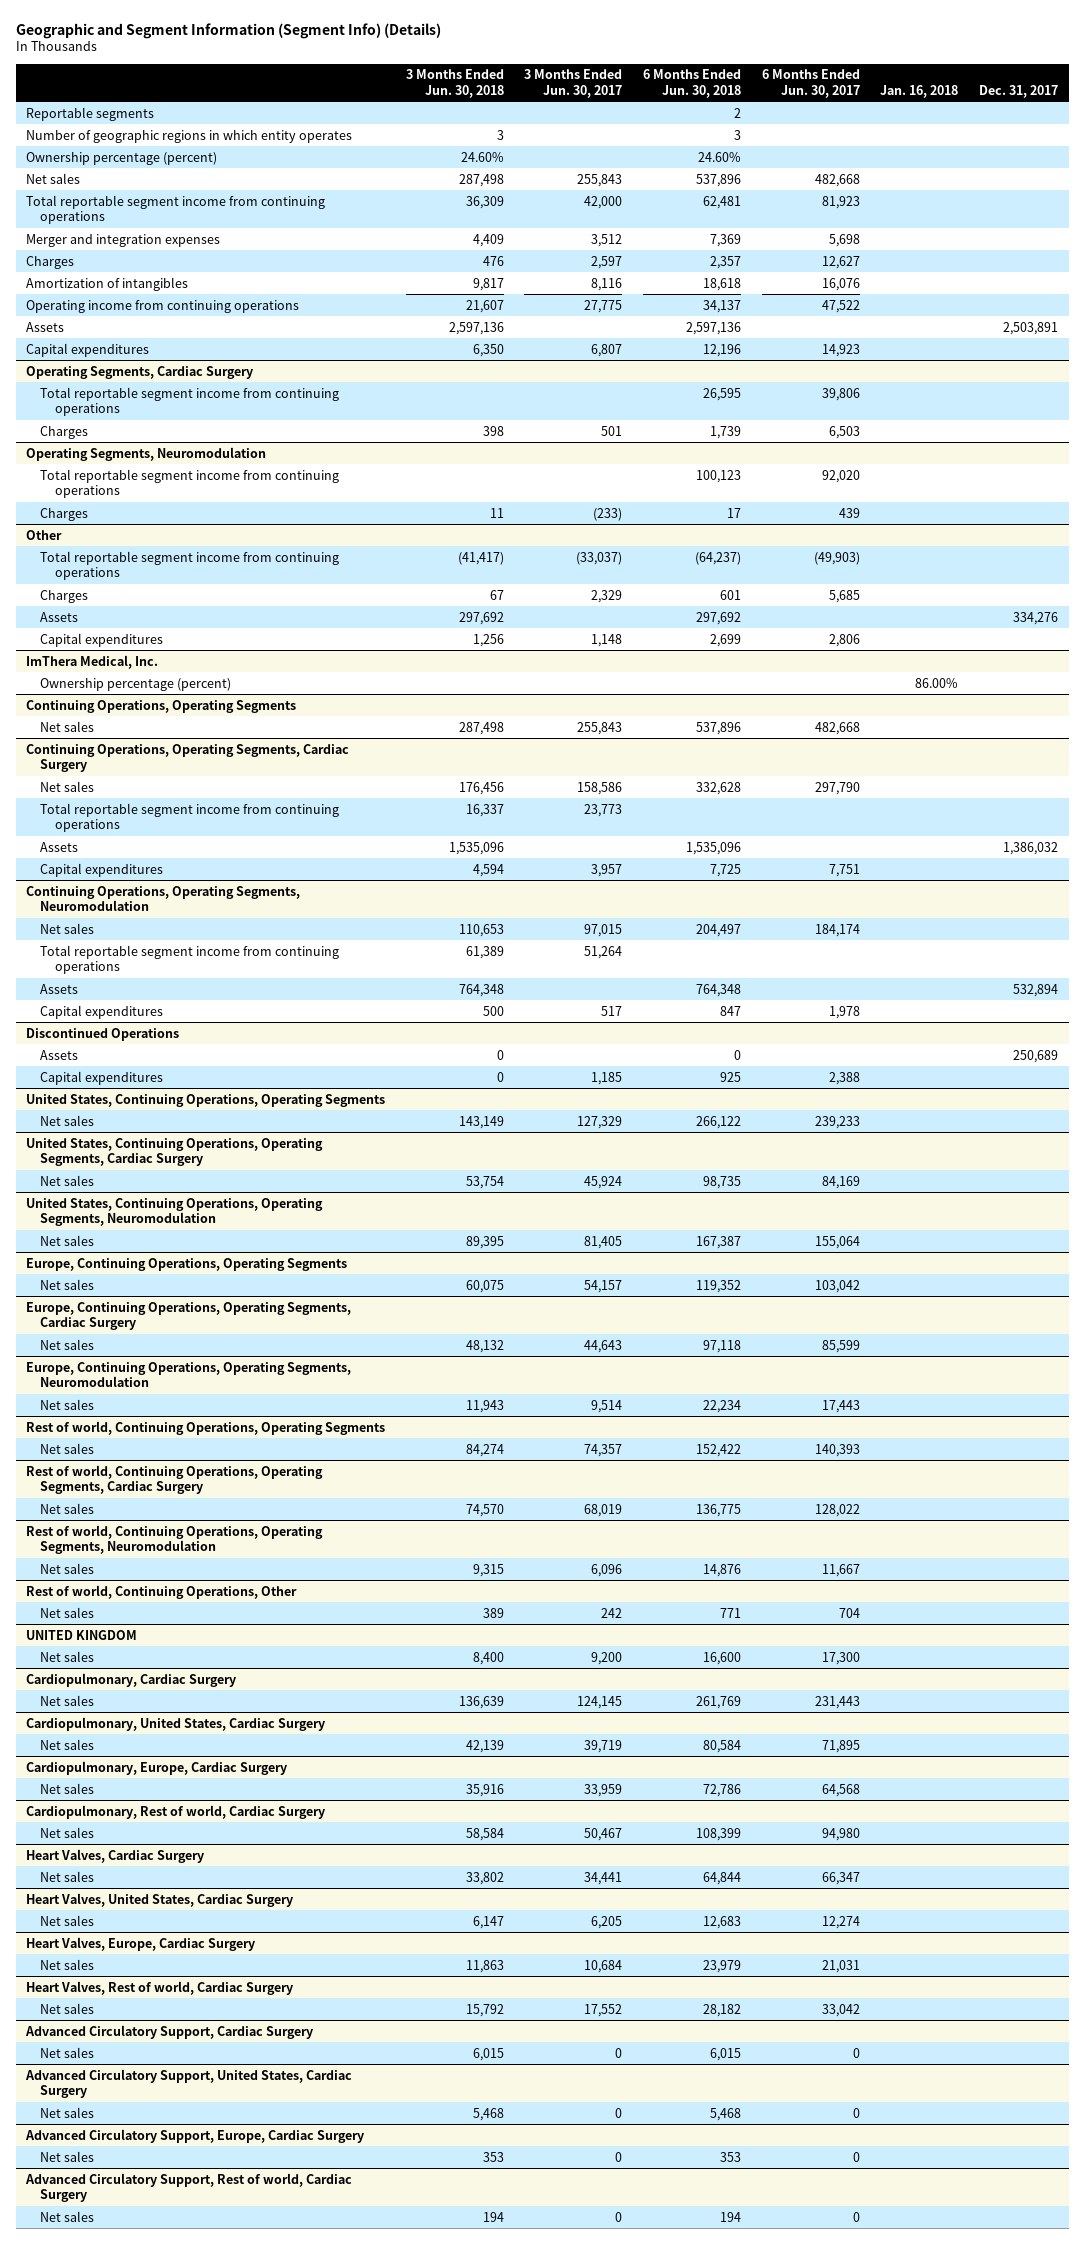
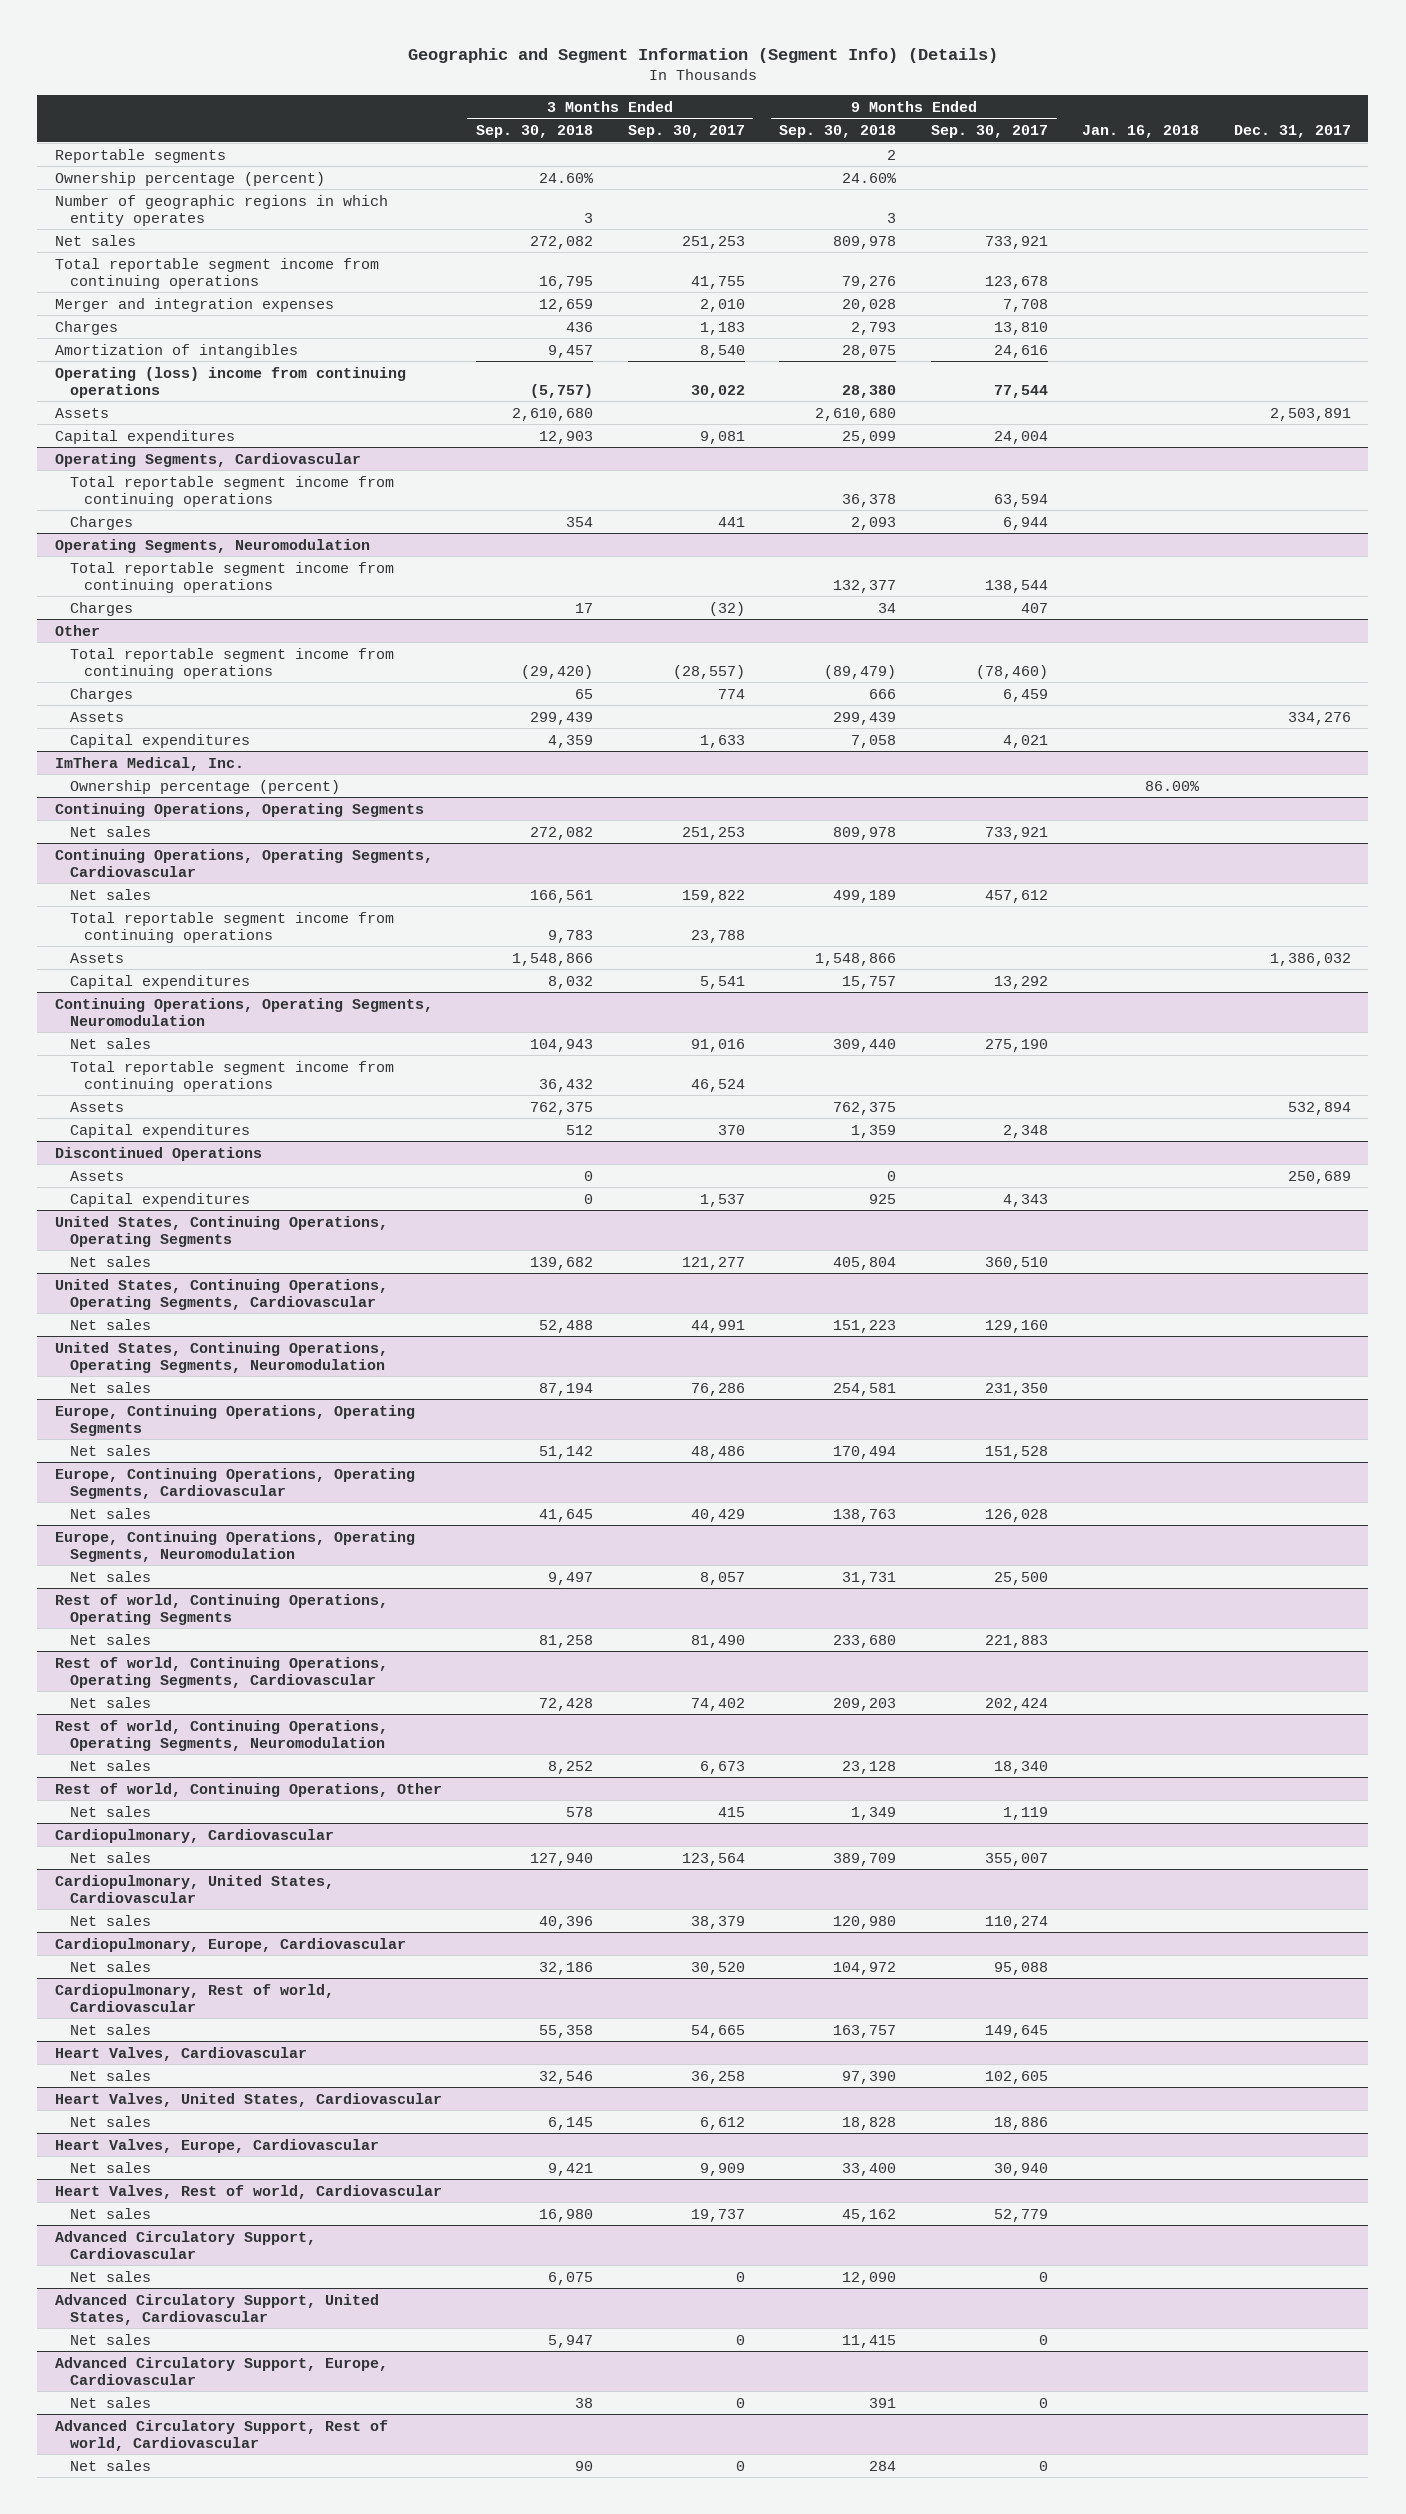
- | 3 Months Ended Jun. 30, 2018 | 3 Months Ended Jun. 30, 2017 | 6 Months Ended Jun. 30, 2018 | 6 Months Ended Jun. 30, 2017 | Jan. 16, 2018 | Dec. 31, 2017
+ | 3 Months Ended Sep. 30, 2018 | 3 Months Ended Sep. 30, 2017 | 9 Months Ended Sep. 30, 2018 | 9 Months Ended Sep. 30, 2017 | Jan. 16, 2018 | Dec. 31, 2017
moved down: Number of geographic regions in which entity operates | 3 | | 3 | | |
- Operating income from continuing operations | 21,607 | 27,775 | 34,137 | 47,522 | |
+ Operating (loss) income from continuing operations | (5,757) | 30,022 | 28,380 | 77,544 | |
- Operating Segments, Cardiac Surgery
- Total reportable segment income from continuing operations | | | 26,595 | 39,806 | |
- Charges | 398 | 501 | 1,739 | 6,503 | |
+ Operating Segments, Cardiovascular
+ Total reportable segment income from continuing operations | | | 36,378 | 63,594 | |
+ Charges | 354 | 441 | 2,093 | 6,944 | |
- Continuing Operations, Operating Segments, Cardiac Surgery
+ Continuing Operations, Operating Segments, Cardiovascular
- United States, Continuing Operations, Operating Segments, Cardiac Surgery
+ United States, Continuing Operations, Operating Segments, Cardiovascular
- Europe, Continuing Operations, Operating Segments, Cardiac Surgery
+ Europe, Continuing Operations, Operating Segments, Cardiovascular
- Rest of world, Continuing Operations, Operating Segments, Cardiac Surgery
+ Rest of world, Continuing Operations, Operating Segments, Cardiovascular
- UNITED KINGDOM
- Net sales | 8,400 | 9,200 | 16,600 | 17,300 | |
- Cardiopulmonary, Cardiac Surgery
- Net sales | 136,639 | 124,145 | 261,769 | 231,443 | |
- Cardiopulmonary, United States, Cardiac Surgery
+ Cardiopulmonary, Cardiovascular
+ Net sales | 127,940 | 123,564 | 389,709 | 355,007 | |
+ Cardiopulmonary, United States, Cardiovascular
- Cardiopulmonary, Europe, Cardiac Surgery
- Net sales | 35,916 | 33,959 | 72,786 | 64,568 | |
- Cardiopulmonary, Rest of world, Cardiac Surgery
+ Cardiopulmonary, Europe, Cardiovascular
+ Net sales | 32,186 | 30,520 | 104,972 | 95,088 | |
+ Cardiopulmonary, Rest of world, Cardiovascular
- Heart Valves, Cardiac Surgery
- Net sales | 33,802 | 34,441 | 64,844 | 66,347 | |
- Heart Valves, United States, Cardiac Surgery
+ Heart Valves, Cardiovascular
+ Net sales | 32,546 | 36,258 | 97,390 | 102,605 | |
+ Heart Valves, United States, Cardiovascular
- Heart Valves, Europe, Cardiac Surgery
+ Heart Valves, Europe, Cardiovascular
- Heart Valves, Rest of world, Cardiac Surgery
+ Heart Valves, Rest of world, Cardiovascular
- Advanced Circulatory Support, Cardiac Surgery
+ Advanced Circulatory Support, Cardiovascular
- Advanced Circulatory Support, United States, Cardiac Surgery
+ Advanced Circulatory Support, United States, Cardiovascular
- Advanced Circulatory Support, Europe, Cardiac Surgery
+ Advanced Circulatory Support, Europe, Cardiovascular
- Advanced Circulatory Support, Rest of world, Cardiac Surgery
+ Advanced Circulatory Support, Rest of world, Cardiovascular

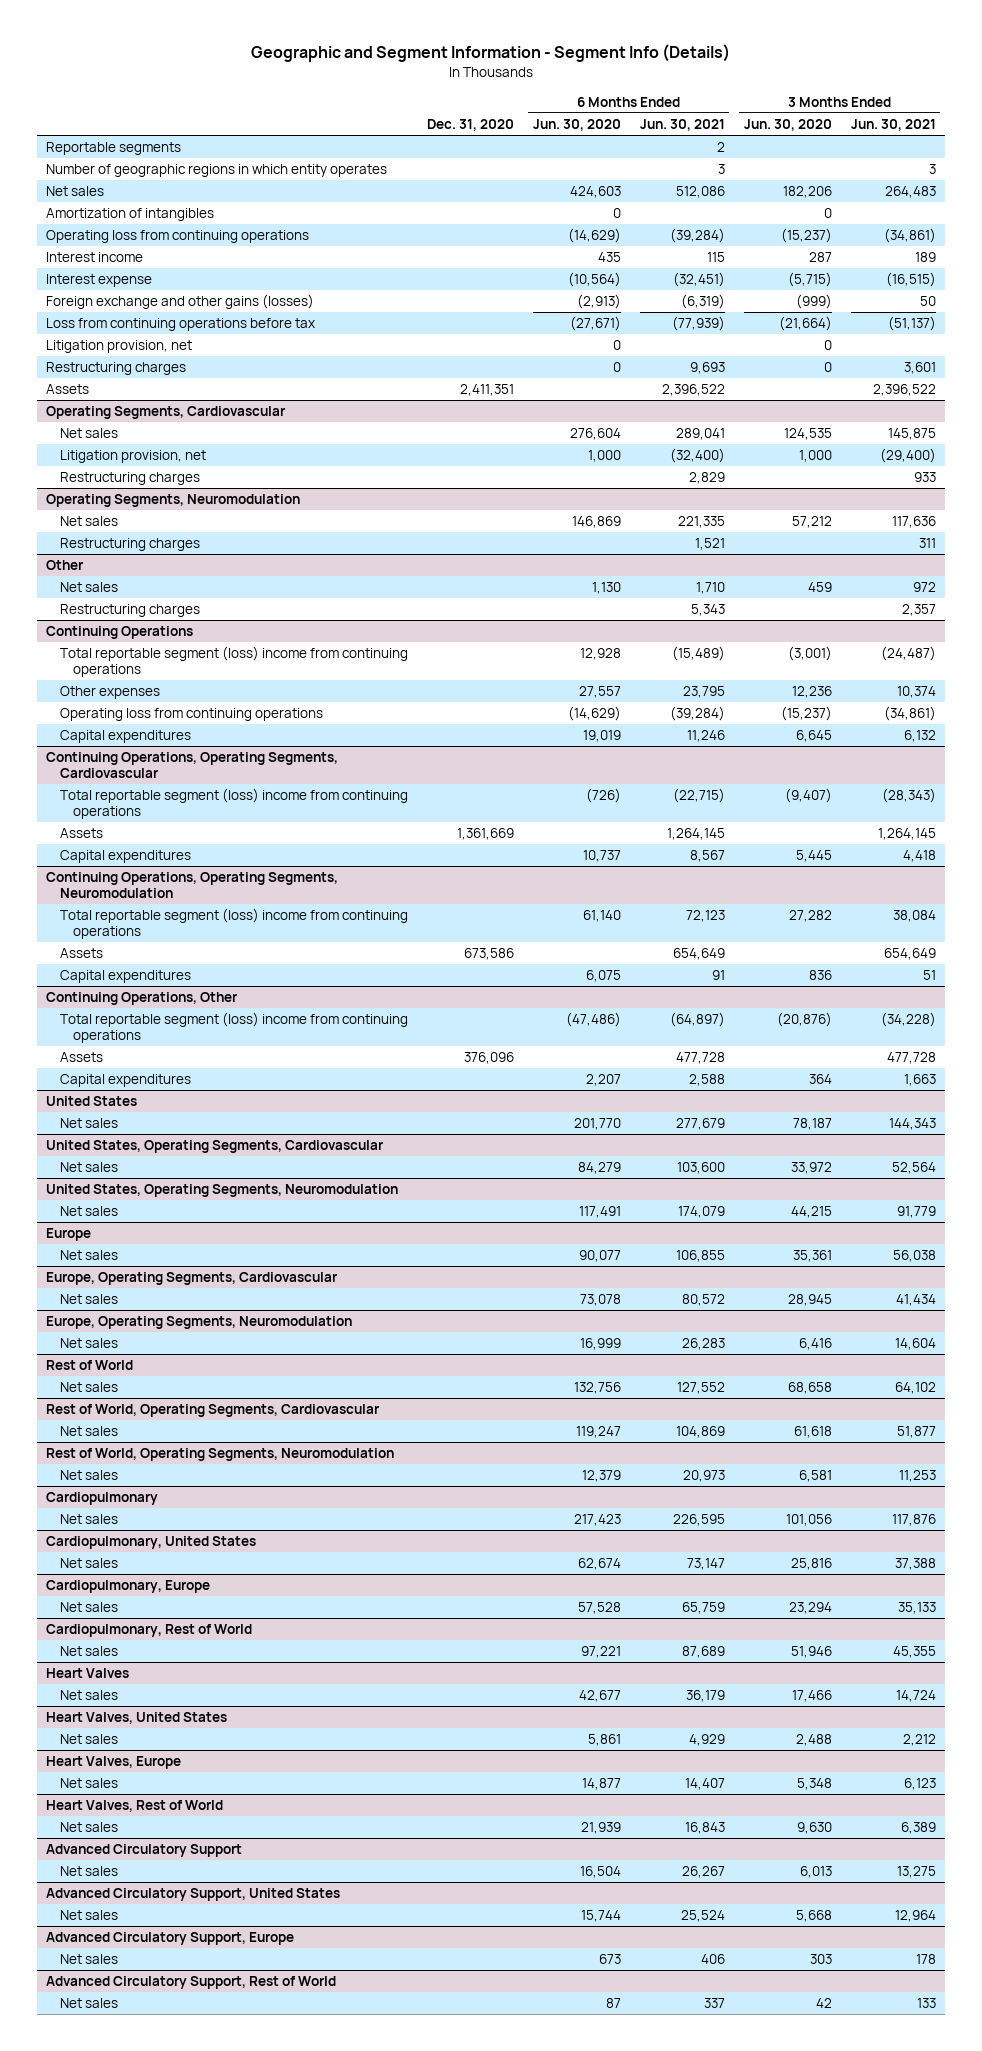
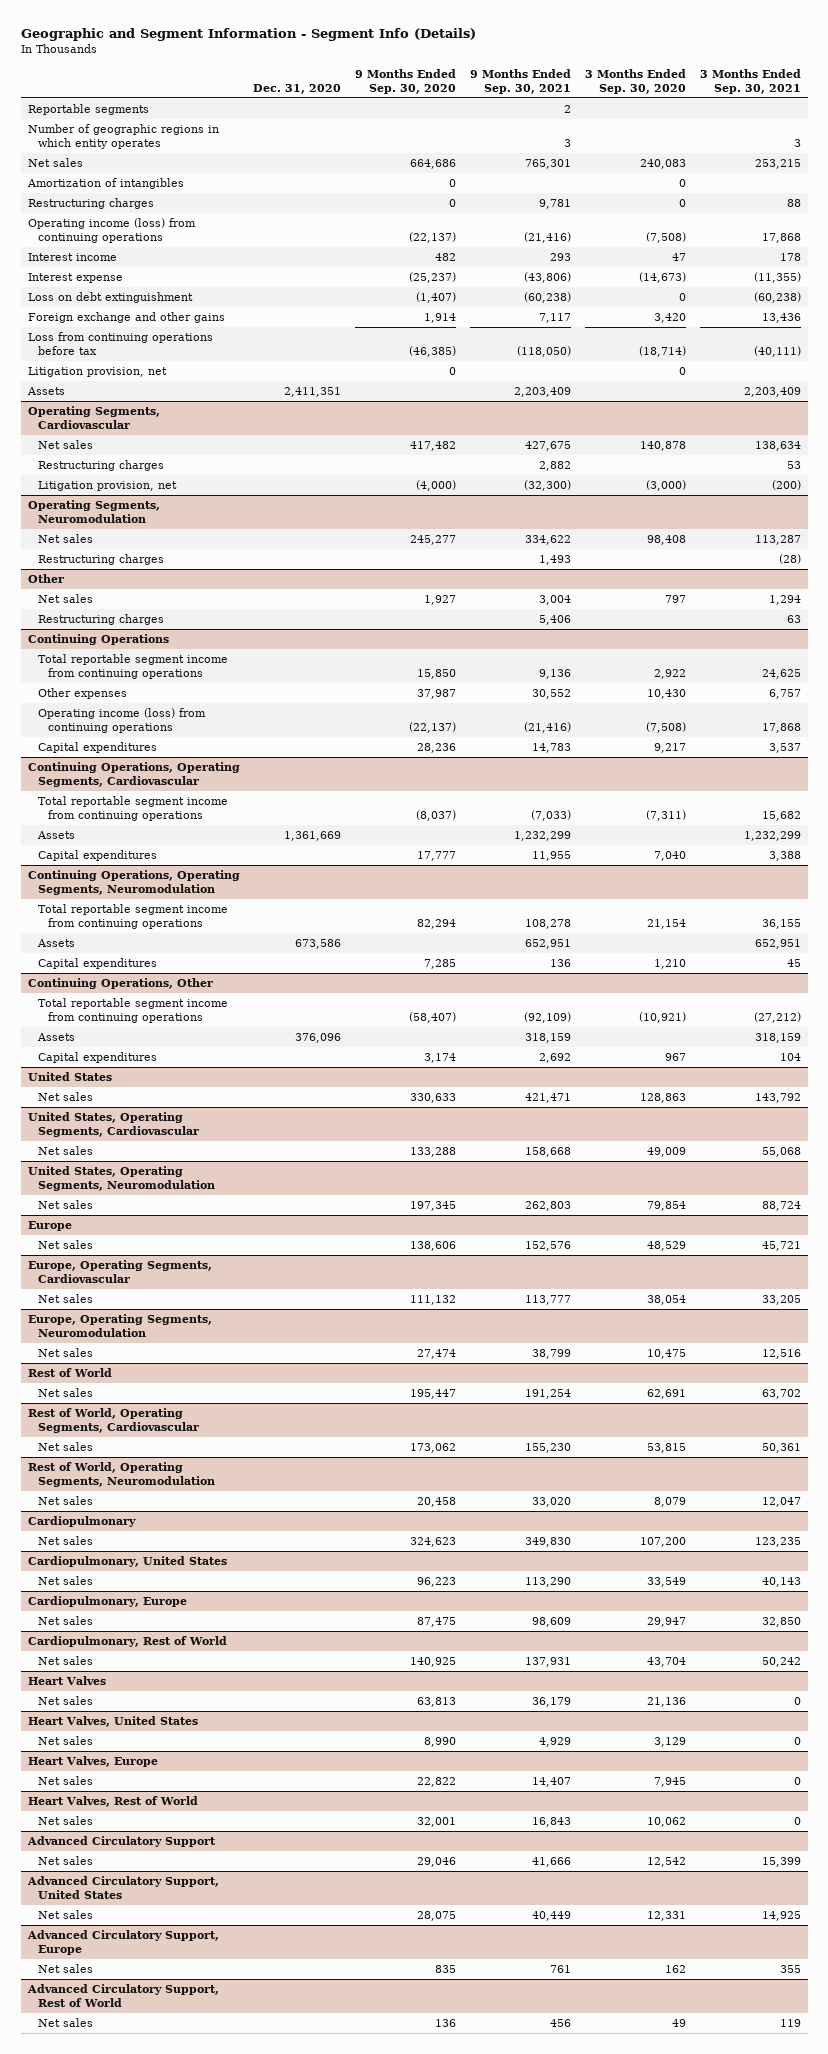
- | Dec. 31, 2020 | 6 Months Ended Jun. 30, 2020 | 6 Months Ended Jun. 30, 2021 | 3 Months Ended Jun. 30, 2020 | 3 Months Ended Jun. 30, 2021
+ | Dec. 31, 2020 | 9 Months Ended Sep. 30, 2020 | 9 Months Ended Sep. 30, 2021 | 3 Months Ended Sep. 30, 2020 | 3 Months Ended Sep. 30, 2021
- Operating loss from continuing operations | | (14,629) | (39,284) | (15,237) | (34,861)
moved up: Restructuring charges | | 0 | 9,781 | 0 | 88
+ Operating income (loss) from continuing operations | | (22,137) | (21,416) | (7,508) | 17,868
- Foreign exchange and other gains (losses) | | (2,913) | (6,319) | (999) | 50
+ Loss on debt extinguishment | | (1,407) | (60,238) | 0 | (60,238)
+ Foreign exchange and other gains | | 1,914 | 7,117 | 3,420 | 13,436
@ Operating Segments, Cardiovascular
moved down: Litigation provision, net | | (4,000) | (32,300) | (3,000) | (200)
@ Continuing Operations
- Total reportable segment (loss) income from continuing operations | | 12,928 | (15,489) | (3,001) | (24,487)
+ Total reportable segment income from continuing operations | | 15,850 | 9,136 | 2,922 | 24,625
- Operating loss from continuing operations | | (14,629) | (39,284) | (15,237) | (34,861)
+ Operating income (loss) from continuing operations | | (22,137) | (21,416) | (7,508) | 17,868
@ Continuing Operations, Operating Segments, Cardiovascular
- Total reportable segment (loss) income from continuing operations | | (726) | (22,715) | (9,407) | (28,343)
+ Total reportable segment income from continuing operations | | (8,037) | (7,033) | (7,311) | 15,682
@ Continuing Operations, Operating Segments, Neuromodulation
- Total reportable segment (loss) income from continuing operations | | 61,140 | 72,123 | 27,282 | 38,084
+ Total reportable segment income from continuing operations | | 82,294 | 108,278 | 21,154 | 36,155
@ Continuing Operations, Other
- Total reportable segment (loss) income from continuing operations | | (47,486) | (64,897) | (20,876) | (34,228)
+ Total reportable segment income from continuing operations | | (58,407) | (92,109) | (10,921) | (27,212)

